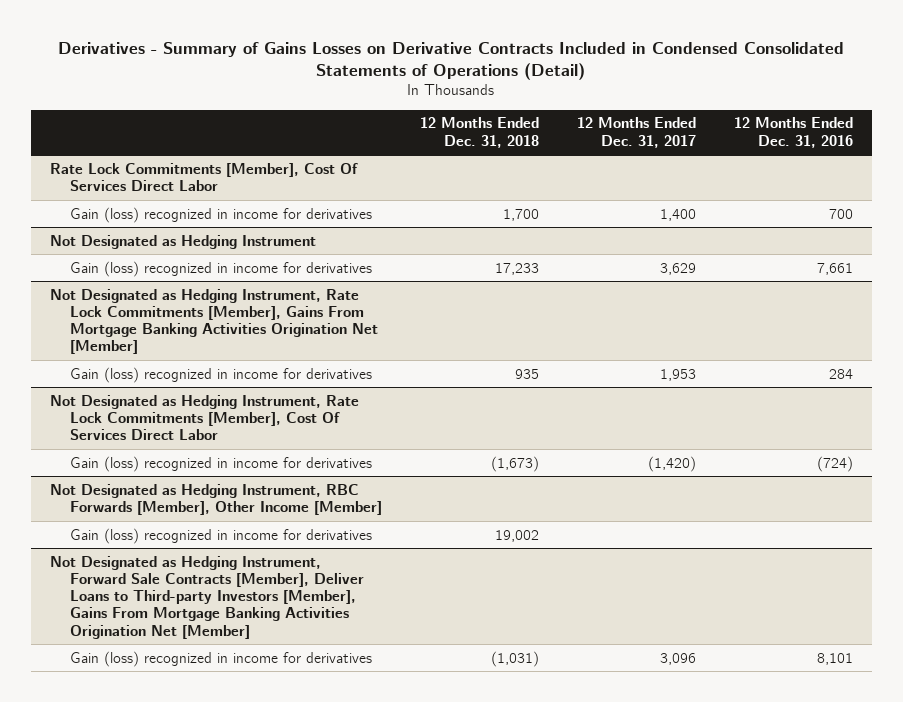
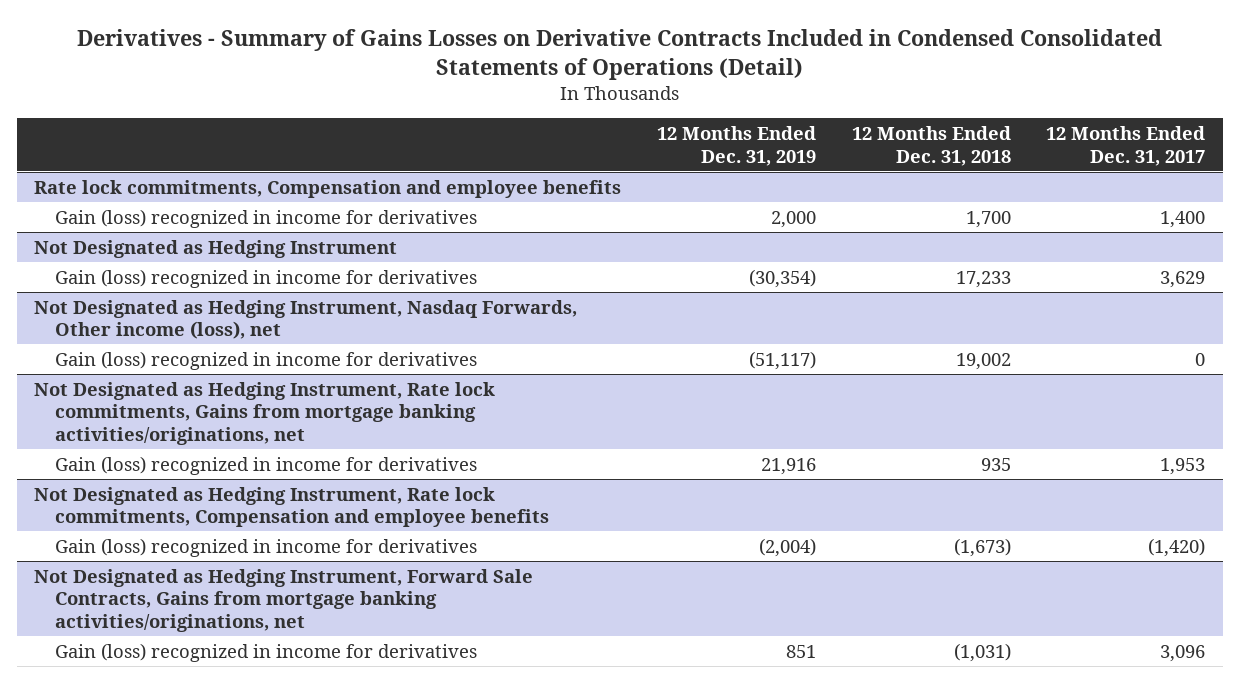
- | 12 Months Ended Dec. 31, 2018 | 12 Months Ended Dec. 31, 2017 | 12 Months Ended Dec. 31, 2016
+ | 12 Months Ended Dec. 31, 2019 | 12 Months Ended Dec. 31, 2018 | 12 Months Ended Dec. 31, 2017
- Rate Lock Commitments [Member], Cost Of Services Direct Labor
+ Rate lock commitments, Compensation and employee benefits
- Not Designated as Hedging Instrument, Rate Lock Commitments [Member], Gains From Mortgage Banking Activities Origination Net [Member]
+ Not Designated as Hedging Instrument, Nasdaq Forwards, Other income (loss), net
+ Gain (loss) recognized in income for derivatives | (51,117) | 19,002 | 0
+ Not Designated as Hedging Instrument, Rate lock commitments, Gains from mortgage banking activities/originations, net
- Not Designated as Hedging Instrument, Rate Lock Commitments [Member], Cost Of Services Direct Labor
+ Not Designated as Hedging Instrument, Rate lock commitments, Compensation and employee benefits
- Not Designated as Hedging Instrument, RBC Forwards [Member], Other Income [Member]
- Gain (loss) recognized in income for derivatives | 19,002 | |
- Not Designated as Hedging Instrument, Forward Sale Contracts [Member], Deliver Loans to Third-party Investors [Member], Gains From Mortgage Banking Activities Origination Net [Member]
+ Not Designated as Hedging Instrument, Forward Sale Contracts, Gains from mortgage banking activities/originations, net

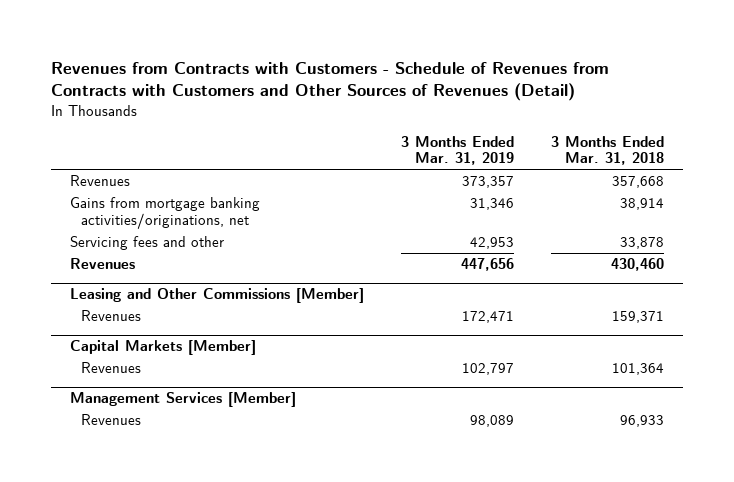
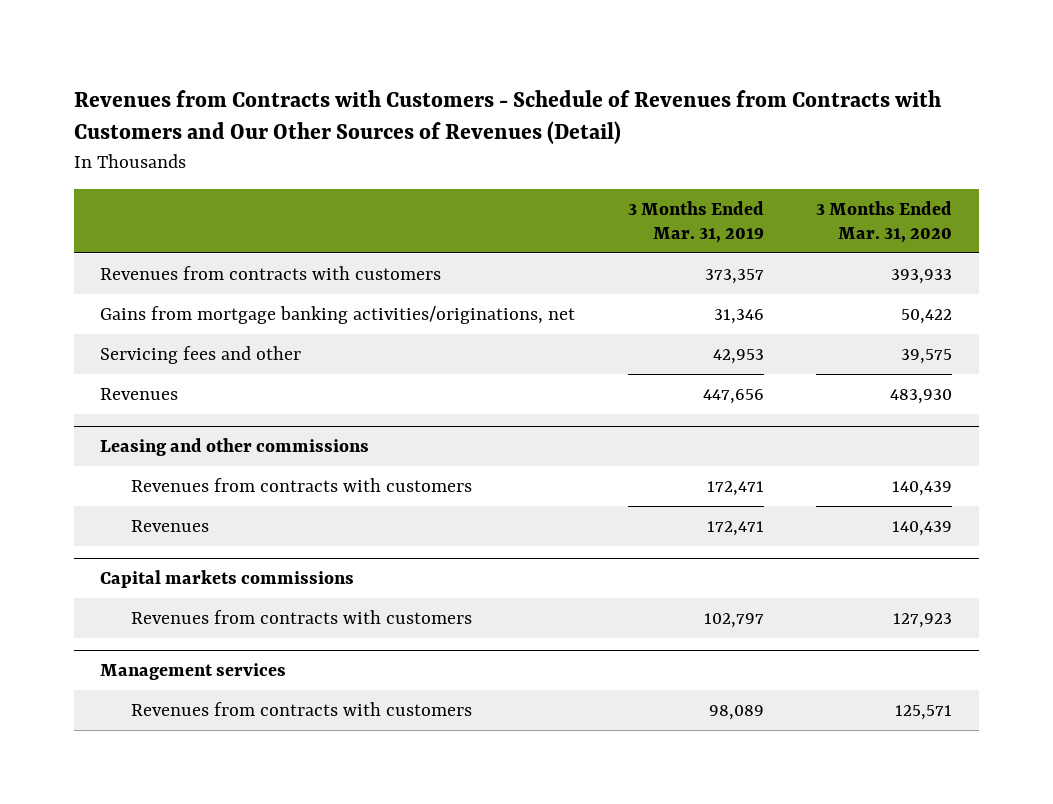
- Revenues from Contracts with Customers - Schedule of Revenues from Contracts with Customers and Other Sources of Revenues (Detail)
+ Revenues from Contracts with Customers - Schedule of Revenues from Contracts with Customers and Our Other Sources of Revenues (Detail)
- | 3 Months Ended Mar. 31, 2019 | 3 Months Ended Mar. 31, 2018
+ | 3 Months Ended Mar. 31, 2019 | 3 Months Ended Mar. 31, 2020
- Revenues | 373,357 | 357,668
+ Revenues from contracts with customers | 373,357 | 393,933
- Leasing and Other Commissions [Member]
+ Leasing and other commissions
+ Revenues from contracts with customers | 172,471 | 140,439
- Capital Markets [Member]
- Revenues | 102,797 | 101,364
- Management Services [Member]
- Revenues | 98,089 | 96,933
+ Capital markets commissions
+ Revenues from contracts with customers | 102,797 | 127,923
+ Management services
+ Revenues from contracts with customers | 98,089 | 125,571

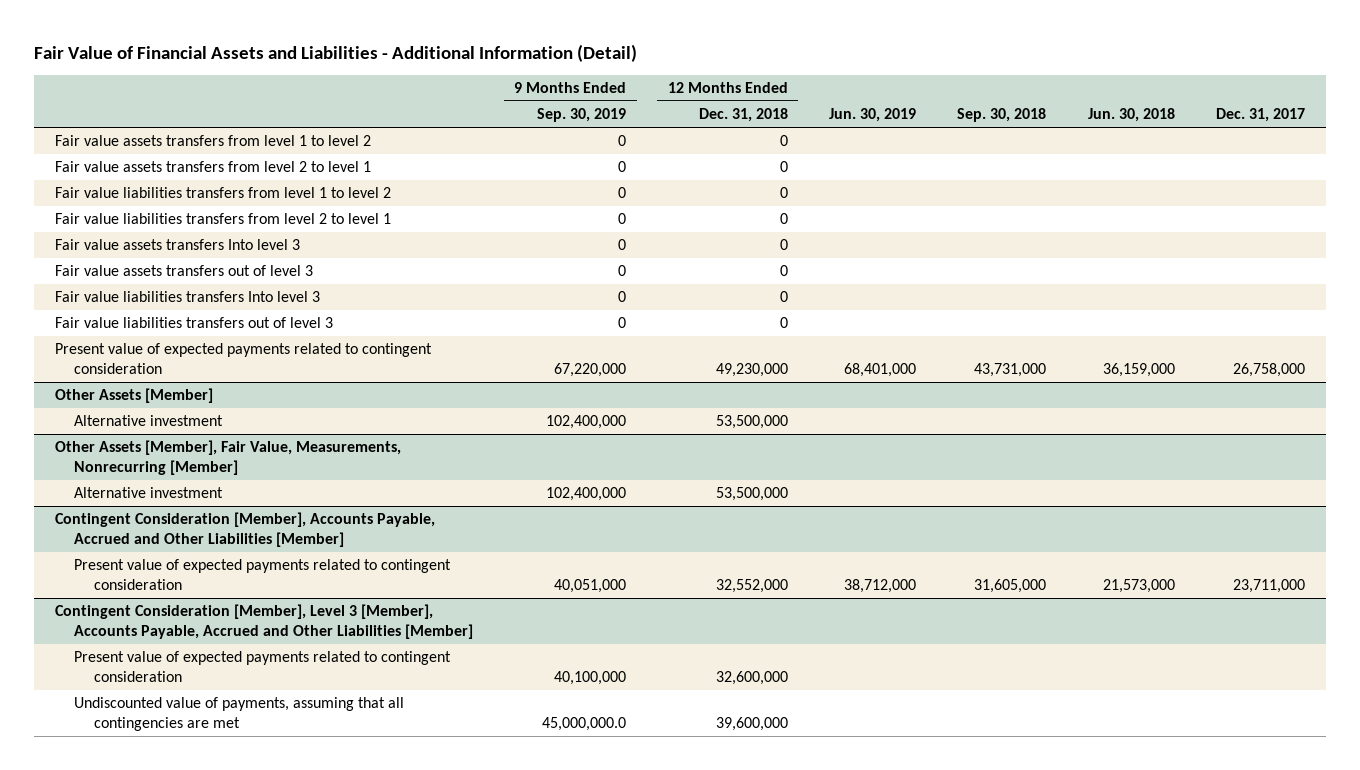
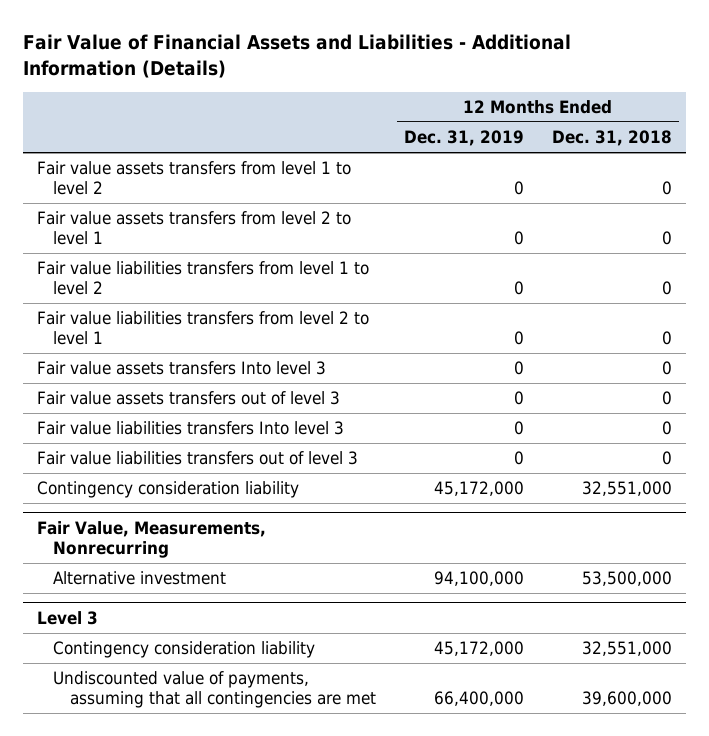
- Fair Value of Financial Assets and Liabilities - Additional Information (Detail)
+ Fair Value of Financial Assets and Liabilities - Additional Information (Details)
- | 9 Months Ended Sep. 30, 2019 | 12 Months Ended Dec. 31, 2018 | Jun. 30, 2019 | Sep. 30, 2018 | Jun. 30, 2018 | Dec. 31, 2017
+ | 12 Months Ended Dec. 31, 2019 | 12 Months Ended Dec. 31, 2018
- Present value of expected payments related to contingent consideration | 67,220,000 | 49,230,000 | 68,401,000 | 43,731,000 | 36,159,000 | 26,758,000
- Other Assets [Member]
- Alternative investment | 102,400,000 | 53,500,000 | | | |
- Other Assets [Member], Fair Value, Measurements, Nonrecurring [Member]
+ Contingency consideration liability | 45,172,000 | 32,551,000
+ Fair Value, Measurements, Nonrecurring
- Contingent Consideration [Member], Accounts Payable, Accrued and Other Liabilities [Member]
- Present value of expected payments related to contingent consideration | 40,051,000 | 32,552,000 | 38,712,000 | 31,605,000 | 21,573,000 | 23,711,000
- Contingent Consideration [Member], Level 3 [Member], Accounts Payable, Accrued and Other Liabilities [Member]
- Present value of expected payments related to contingent consideration | 40,100,000 | 32,600,000 | | | |
+ Level 3
+ Contingency consideration liability | 45,172,000 | 32,551,000

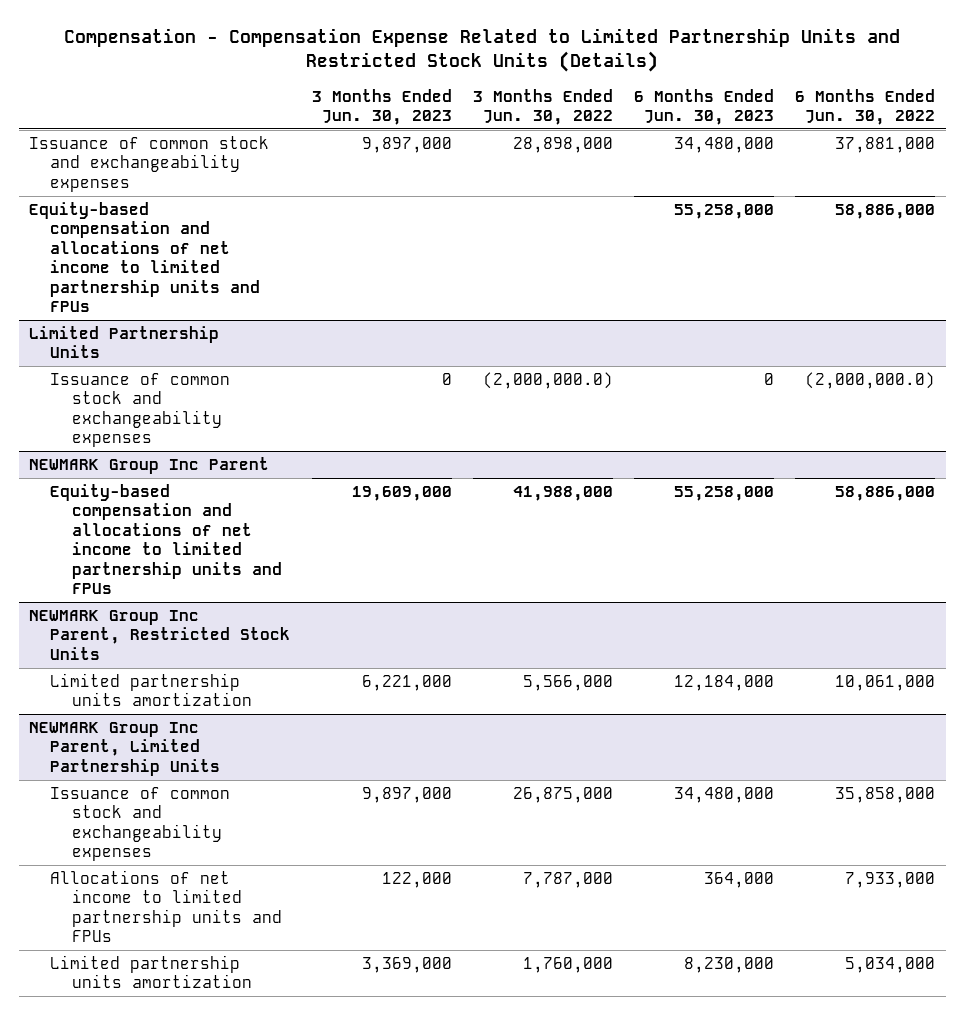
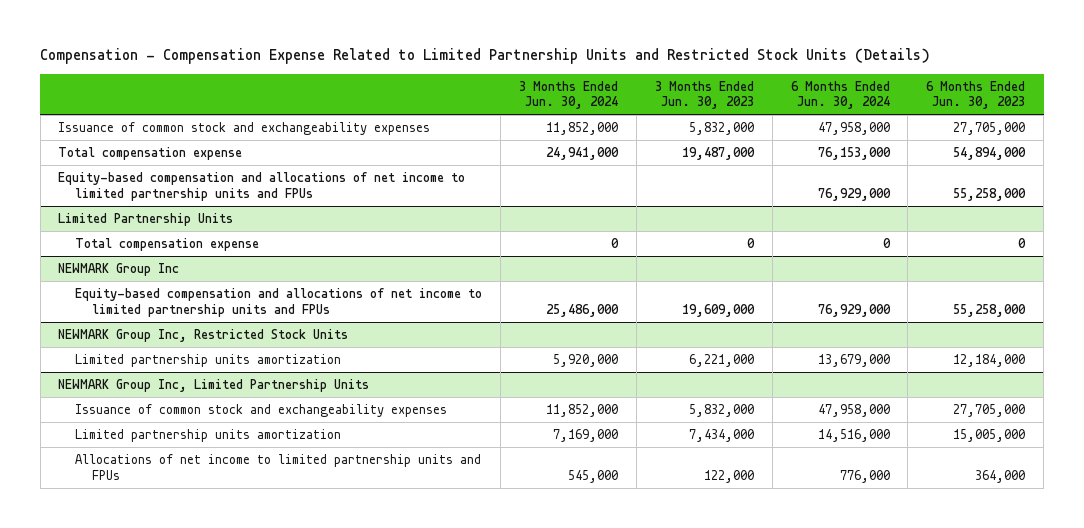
- | 3 Months Ended Jun. 30, 2023 | 3 Months Ended Jun. 30, 2022 | 6 Months Ended Jun. 30, 2023 | 6 Months Ended Jun. 30, 2022
+ | 3 Months Ended Jun. 30, 2024 | 3 Months Ended Jun. 30, 2023 | 6 Months Ended Jun. 30, 2024 | 6 Months Ended Jun. 30, 2023
- Issuance of common stock and exchangeability expenses | 9,897,000 | 28,898,000 | 34,480,000 | 37,881,000
+ Issuance of common stock and exchangeability expenses | 11,852,000 | 5,832,000 | 47,958,000 | 27,705,000
+ Total compensation expense | 24,941,000 | 19,487,000 | 76,153,000 | 54,894,000
@ Limited Partnership Units
- Issuance of common stock and exchangeability expenses | 0 | (2,000,000.0) | 0 | (2,000,000.0)
- NEWMARK Group Inc Parent
@ Limited Partnership Units
+ Total compensation expense | 0 | 0 | 0 | 0
+ NEWMARK Group Inc
- NEWMARK Group Inc Parent, Restricted Stock Units
+ NEWMARK Group Inc, Restricted Stock Units
- NEWMARK Group Inc Parent, Limited Partnership Units
- Issuance of common stock and exchangeability expenses | 9,897,000 | 26,875,000 | 34,480,000 | 35,858,000
+ NEWMARK Group Inc, Limited Partnership Units
+ Issuance of common stock and exchangeability expenses | 11,852,000 | 5,832,000 | 47,958,000 | 27,705,000
+ Limited partnership units amortization | 7,169,000 | 7,434,000 | 14,516,000 | 15,005,000
- Limited partnership units amortization | 3,369,000 | 1,760,000 | 8,230,000 | 5,034,000

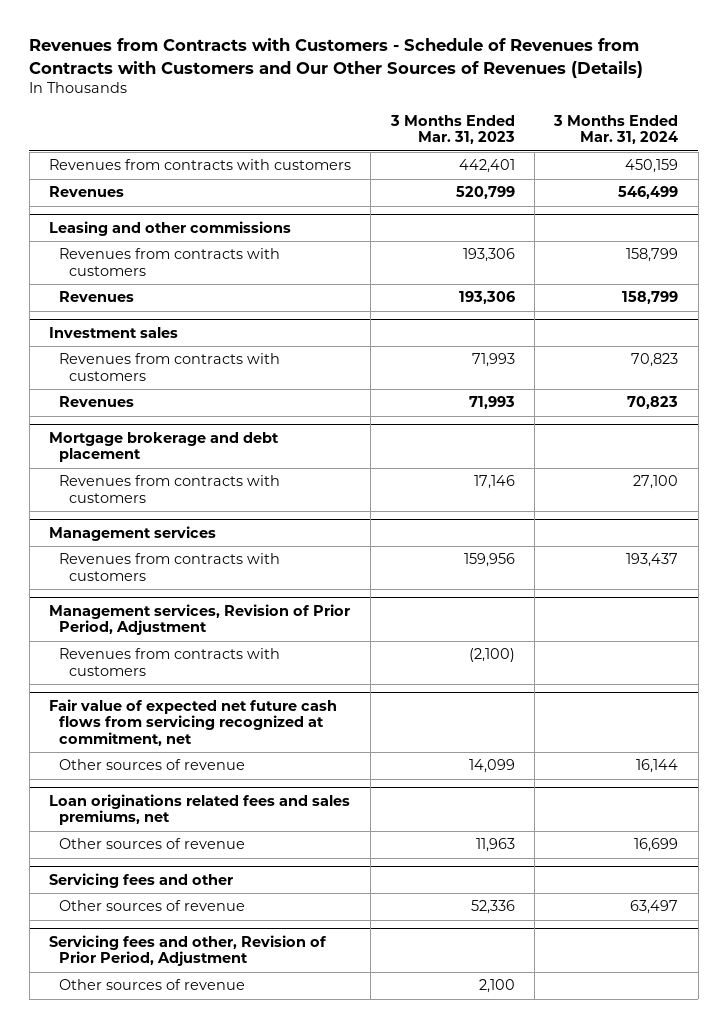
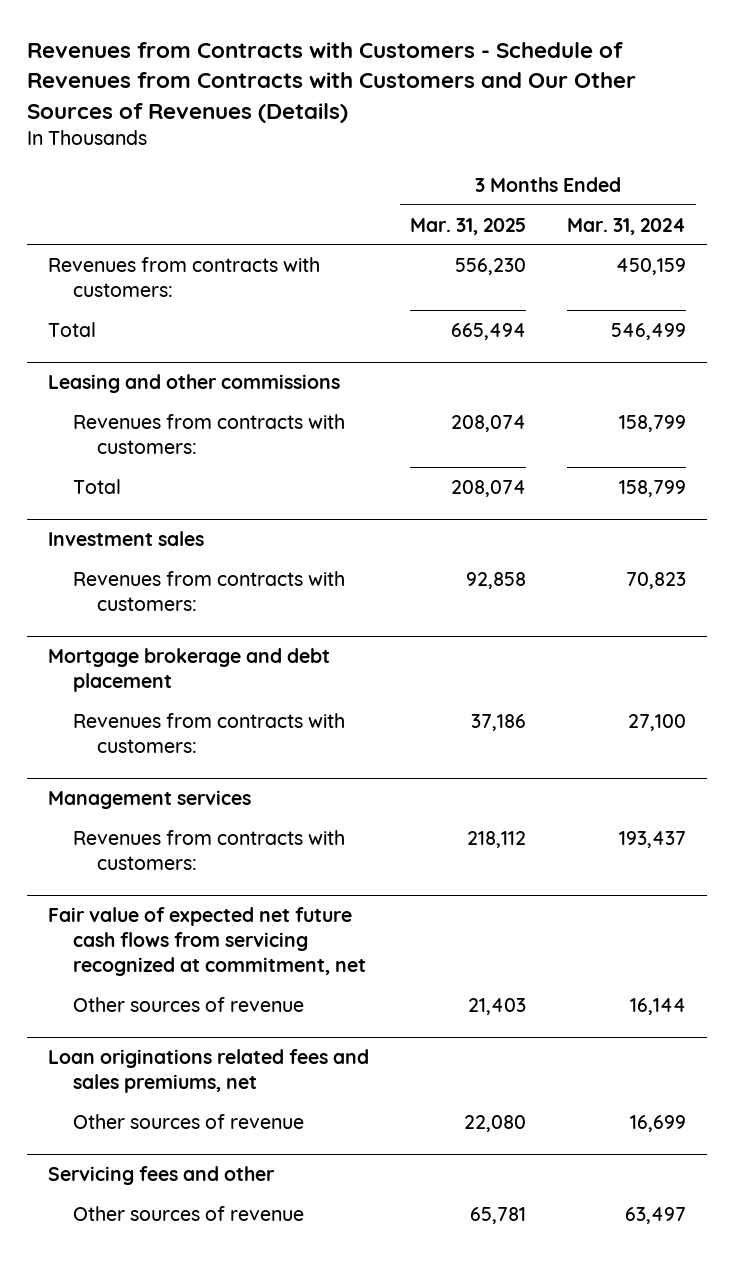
- | 3 Months Ended Mar. 31, 2023 | 3 Months Ended Mar. 31, 2024
+ | 3 Months Ended Mar. 31, 2025 | 3 Months Ended Mar. 31, 2024
- Revenues from contracts with customers | 442,401 | 450,159
- Revenues | 520,799 | 546,499
+ Revenues from contracts with customers: | 556,230 | 450,159
+ Total | 665,494 | 546,499
@ Leasing and other commissions
- Revenues from contracts with customers | 193,306 | 158,799
- Revenues | 193,306 | 158,799
+ Revenues from contracts with customers: | 208,074 | 158,799
+ Total | 208,074 | 158,799
@ Investment sales
- Revenues from contracts with customers | 71,993 | 70,823
- Revenues | 71,993 | 70,823
+ Revenues from contracts with customers: | 92,858 | 70,823
@ Mortgage brokerage and debt placement
- Revenues from contracts with customers | 17,146 | 27,100
+ Revenues from contracts with customers: | 37,186 | 27,100
@ Management services
- Revenues from contracts with customers | 159,956 | 193,437
- Management services, Revision of Prior Period, Adjustment
- Revenues from contracts with customers | (2,100) |
@ Management services
+ Revenues from contracts with customers: | 218,112 | 193,437
- Servicing fees and other, Revision of Prior Period, Adjustment
- Other sources of revenue | 2,100 |

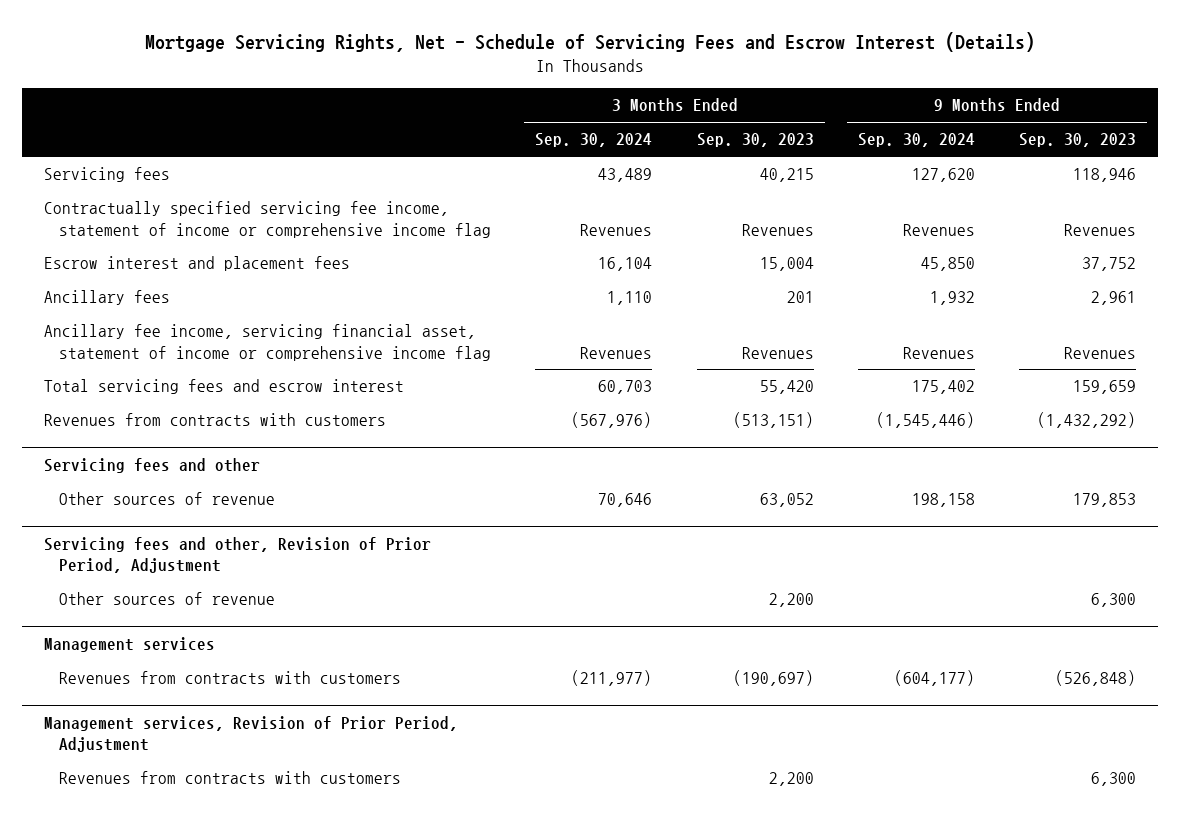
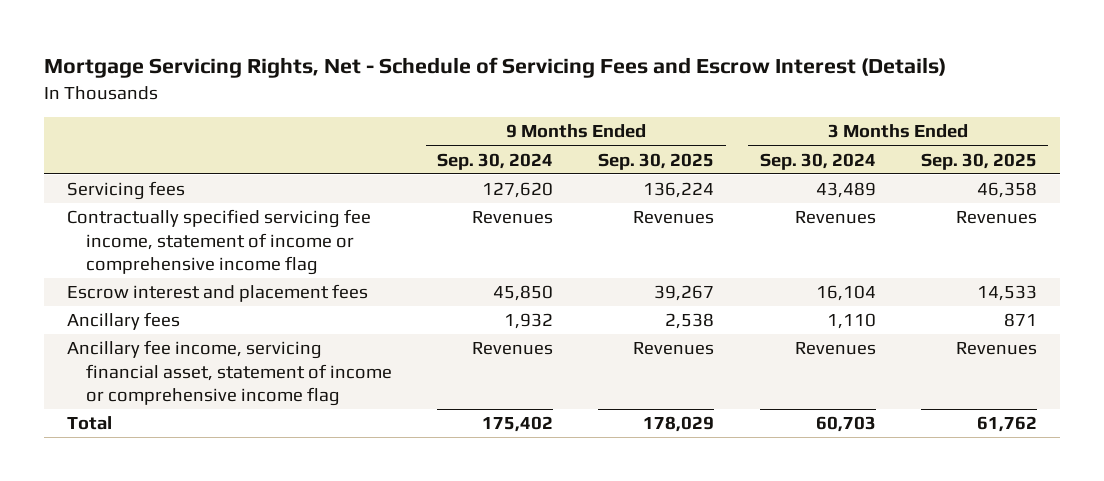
- | 3 Months Ended Sep. 30, 2024 | 3 Months Ended Sep. 30, 2023 | 9 Months Ended Sep. 30, 2024 | 9 Months Ended Sep. 30, 2023
+ | 9 Months Ended Sep. 30, 2024 | 9 Months Ended Sep. 30, 2025 | 3 Months Ended Sep. 30, 2024 | 3 Months Ended Sep. 30, 2025
- Total servicing fees and escrow interest | 60,703 | 55,420 | 175,402 | 159,659
- Revenues from contracts with customers | (567,976) | (513,151) | (1,545,446) | (1,432,292)
- Servicing fees and other
- Other sources of revenue | 70,646 | 63,052 | 198,158 | 179,853
- Servicing fees and other, Revision of Prior Period, Adjustment
- Other sources of revenue | | 2,200 | | 6,300
- Management services
- Revenues from contracts with customers | (211,977) | (190,697) | (604,177) | (526,848)
- Management services, Revision of Prior Period, Adjustment
- Revenues from contracts with customers | | 2,200 | | 6,300
+ Total | 175,402 | 178,029 | 60,703 | 61,762

